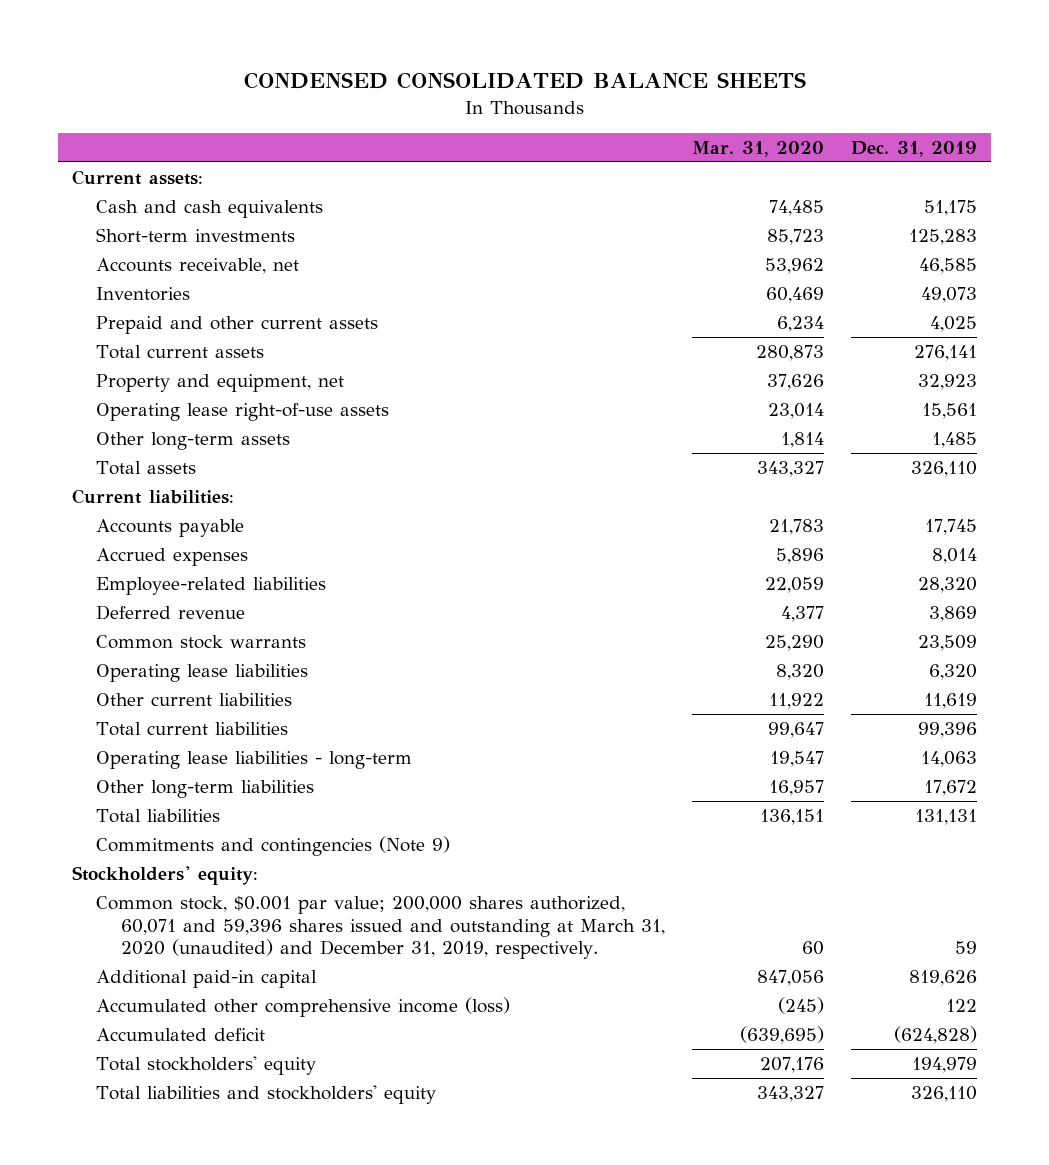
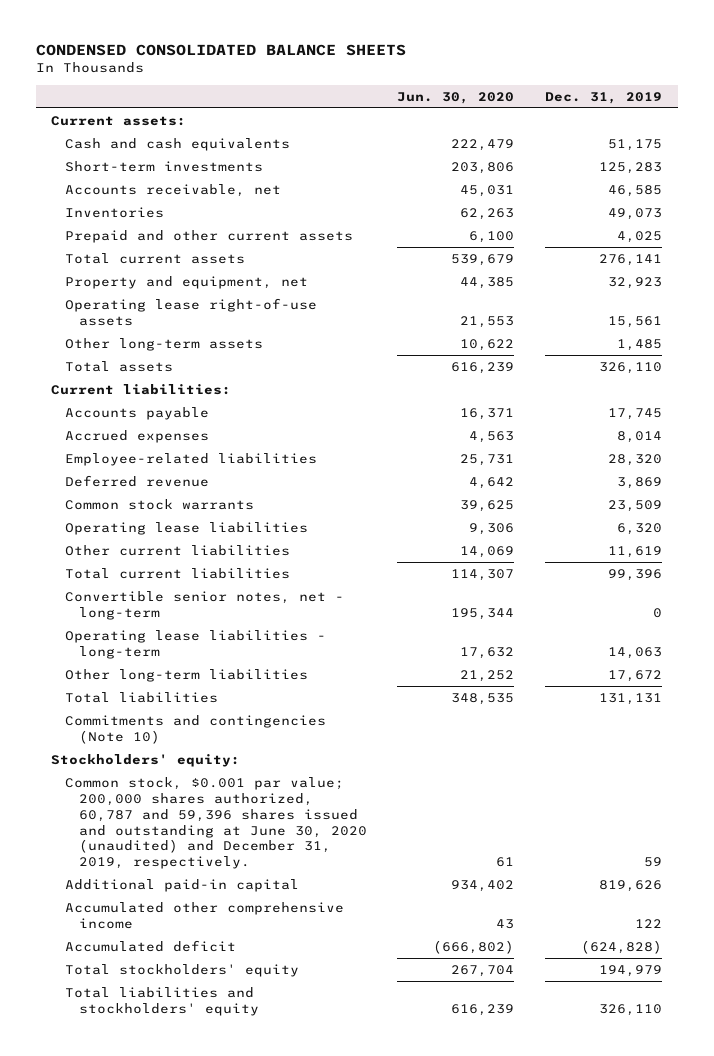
- | Mar. 31, 2020 | Dec. 31, 2019
+ | Jun. 30, 2020 | Dec. 31, 2019
+ Convertible senior notes, net - long-term | 195,344 | 0
- Commitments and contingencies (Note 9)
+ Commitments and contingencies (Note 10)
- Common stock, $0.001 par value; 200,000 shares authorized, 60,071 and 59,396 shares issued and outstanding at March 31, 2020 (unaudited) and December 31, 2019, respectively. | 60 | 59
+ Common stock, $0.001 par value; 200,000 shares authorized, 60,787 and 59,396 shares issued and outstanding at June 30, 2020 (unaudited) and December 31, 2019, respectively. | 61 | 59
- Accumulated other comprehensive income (loss) | (245) | 122
+ Accumulated other comprehensive income | 43 | 122

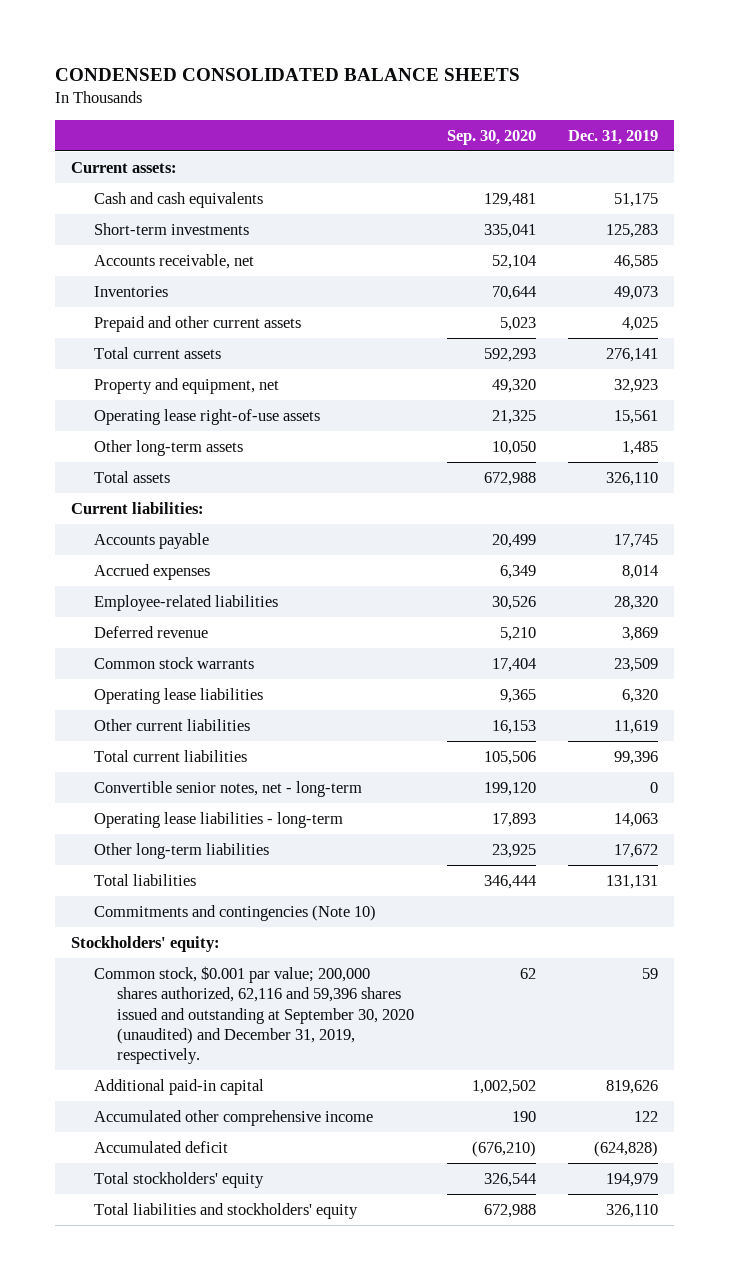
- | Jun. 30, 2020 | Dec. 31, 2019
+ | Sep. 30, 2020 | Dec. 31, 2019
- Common stock, $0.001 par value; 200,000 shares authorized, 60,787 and 59,396 shares issued and outstanding at June 30, 2020 (unaudited) and December 31, 2019, respectively. | 61 | 59
+ Common stock, $0.001 par value; 200,000 shares authorized, 62,116 and 59,396 shares issued and outstanding at September 30, 2020 (unaudited) and December 31, 2019, respectively. | 62 | 59

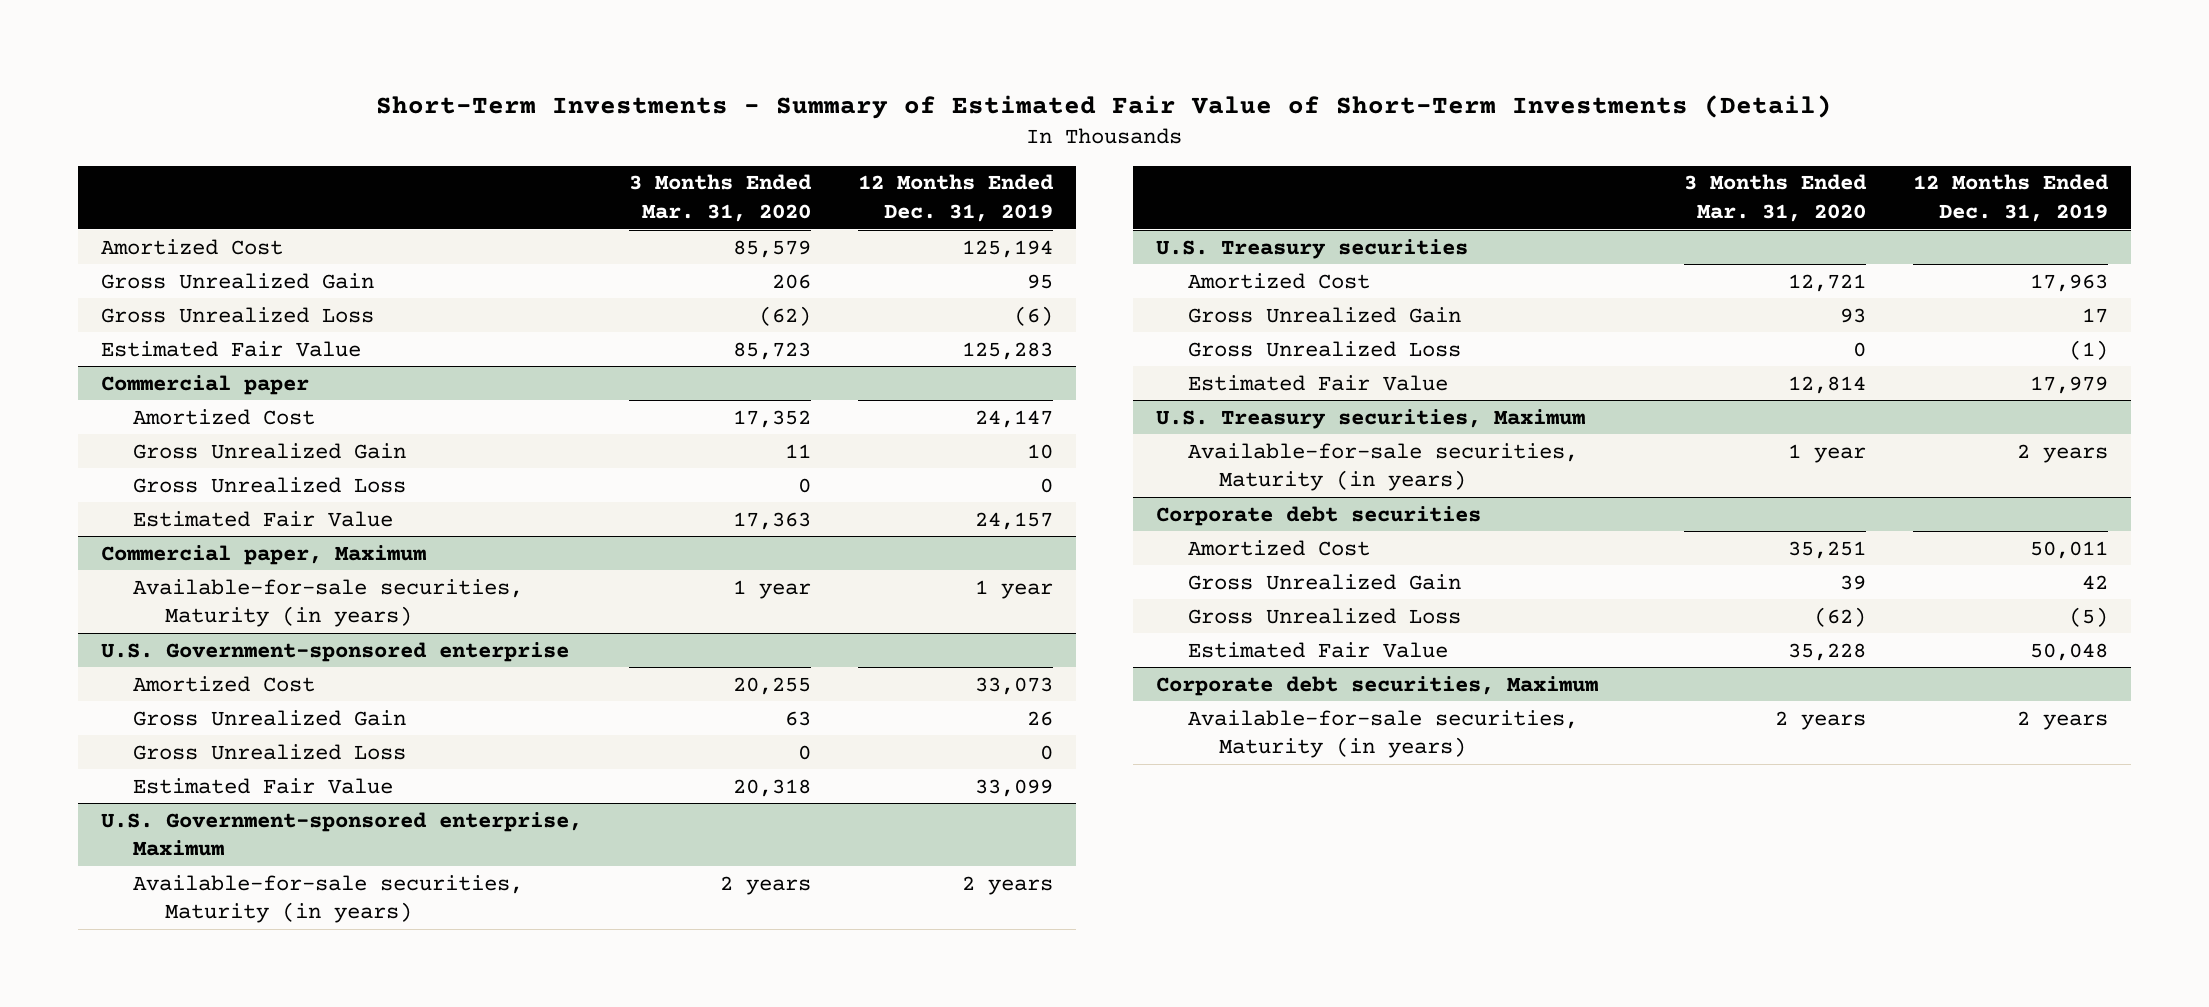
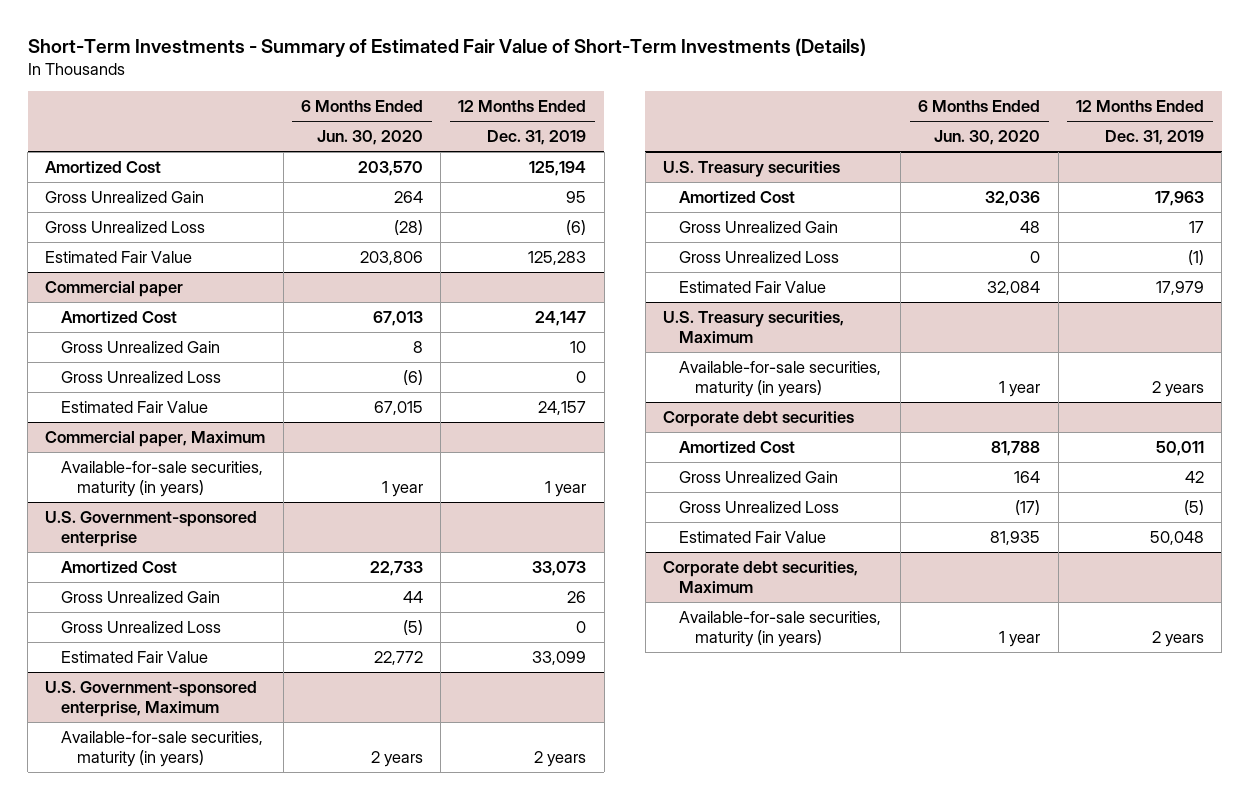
- Short-Term Investments - Summary of Estimated Fair Value of Short-Term Investments (Detail)
+ Short-Term Investments - Summary of Estimated Fair Value of Short-Term Investments (Details)
- | 3 Months Ended Mar. 31, 2020 | 12 Months Ended Dec. 31, 2019
+ | 6 Months Ended Jun. 30, 2020 | 12 Months Ended Dec. 31, 2019
@ Commercial paper, Maximum
- Available-for-sale securities, Maturity (in years) | 1 year | 1 year
+ Available-for-sale securities, maturity (in years) | 1 year | 1 year
@ U.S. Government-sponsored enterprise, Maximum
- Available-for-sale securities, Maturity (in years) | 2 years | 2 years
+ Available-for-sale securities, maturity (in years) | 2 years | 2 years
@ U.S. Treasury securities, Maximum
- Available-for-sale securities, Maturity (in years) | 1 year | 2 years
+ Available-for-sale securities, maturity (in years) | 1 year | 2 years
@ Corporate debt securities, Maximum
- Available-for-sale securities, Maturity (in years) | 2 years | 2 years
+ Available-for-sale securities, maturity (in years) | 1 year | 2 years

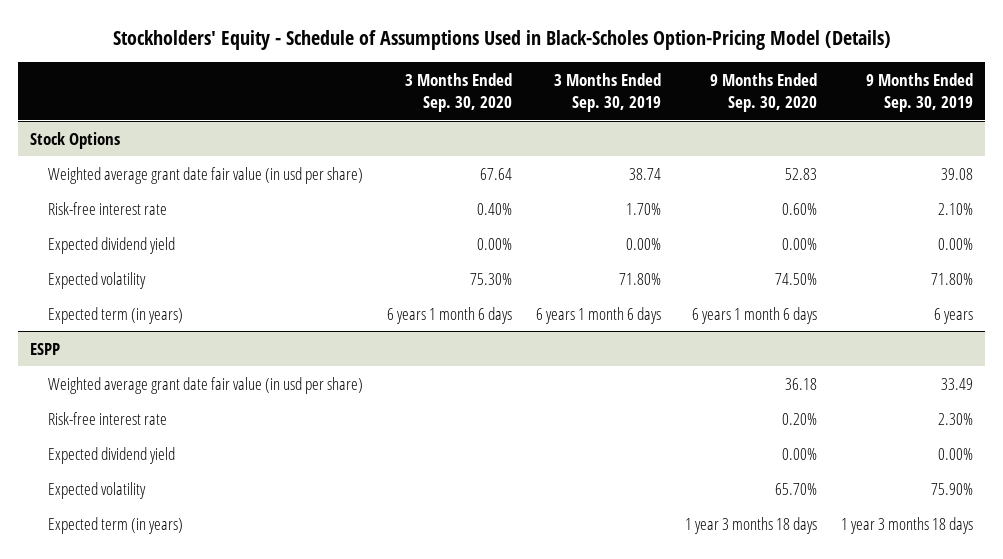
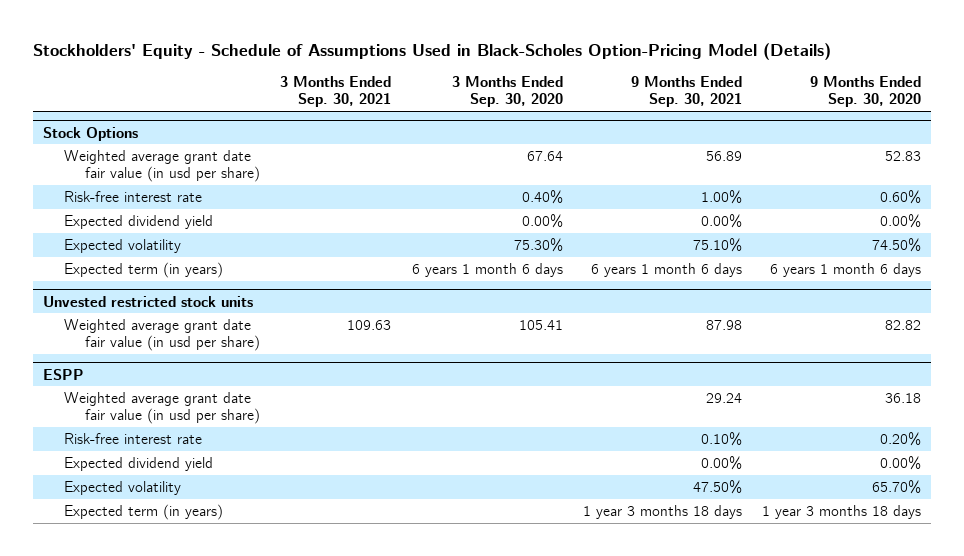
- | 3 Months Ended Sep. 30, 2020 | 3 Months Ended Sep. 30, 2019 | 9 Months Ended Sep. 30, 2020 | 9 Months Ended Sep. 30, 2019
+ | 3 Months Ended Sep. 30, 2021 | 3 Months Ended Sep. 30, 2020 | 9 Months Ended Sep. 30, 2021 | 9 Months Ended Sep. 30, 2020
+ Unvested restricted stock units
+ Weighted average grant date fair value (in usd per share) | 109.63 | 105.41 | 87.98 | 82.82

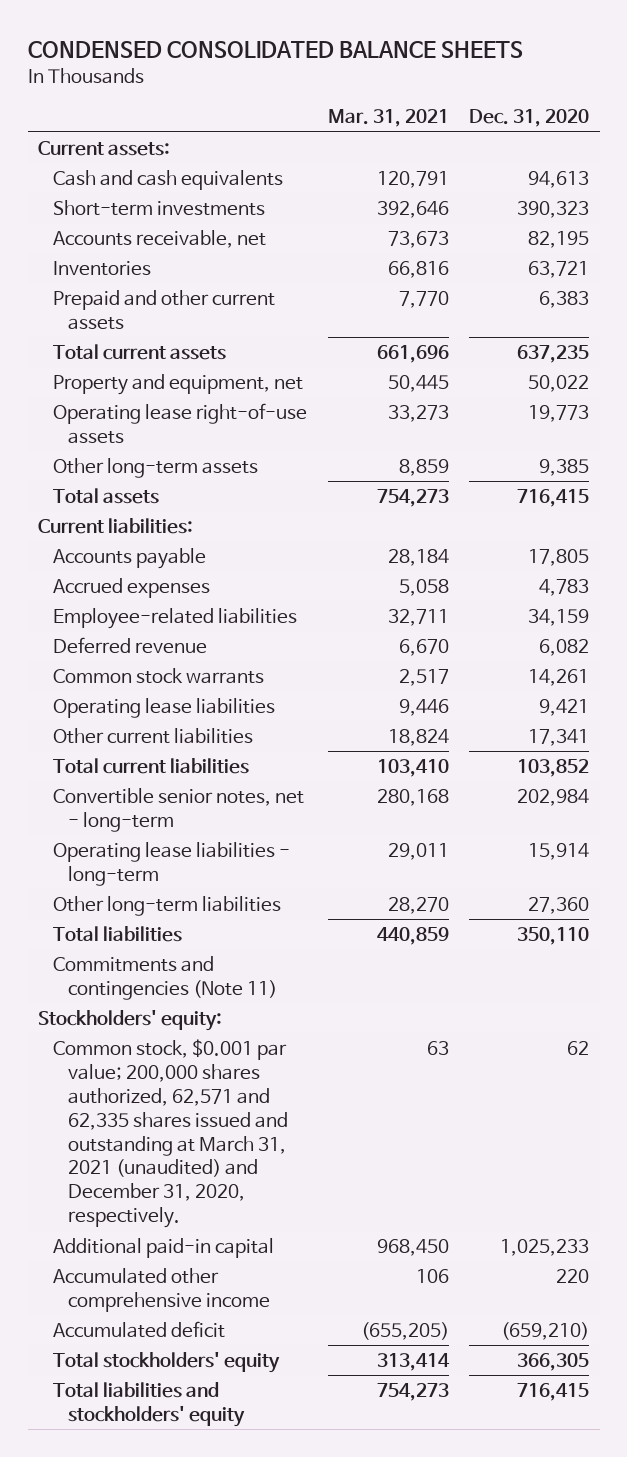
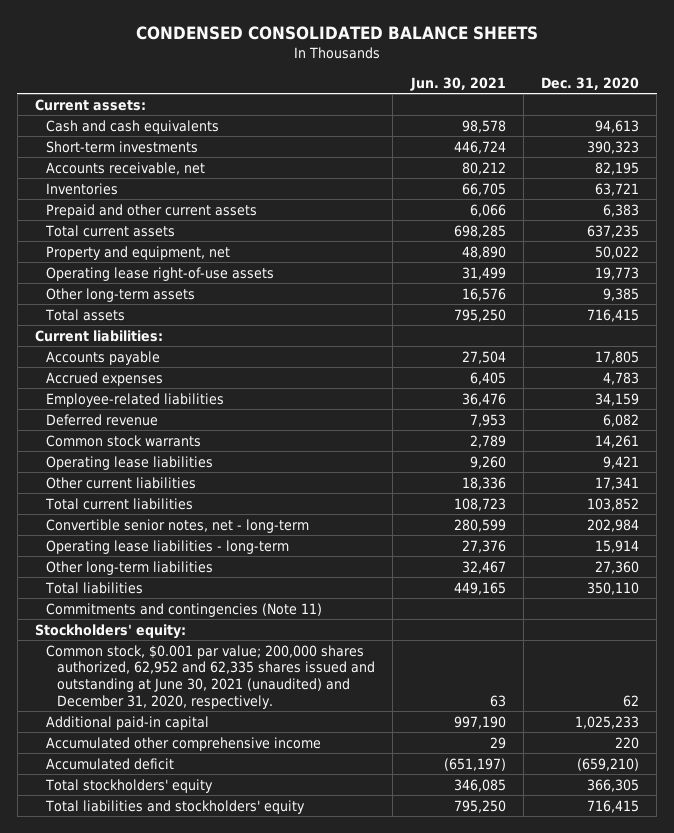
- | Mar. 31, 2021 | Dec. 31, 2020
+ | Jun. 30, 2021 | Dec. 31, 2020
- Common stock, $0.001 par value; 200,000 shares authorized, 62,571 and 62,335 shares issued and outstanding at March 31, 2021 (unaudited) and December 31, 2020, respectively. | 63 | 62
+ Common stock, $0.001 par value; 200,000 shares authorized, 62,952 and 62,335 shares issued and outstanding at June 30, 2021 (unaudited) and December 31, 2020, respectively. | 63 | 62

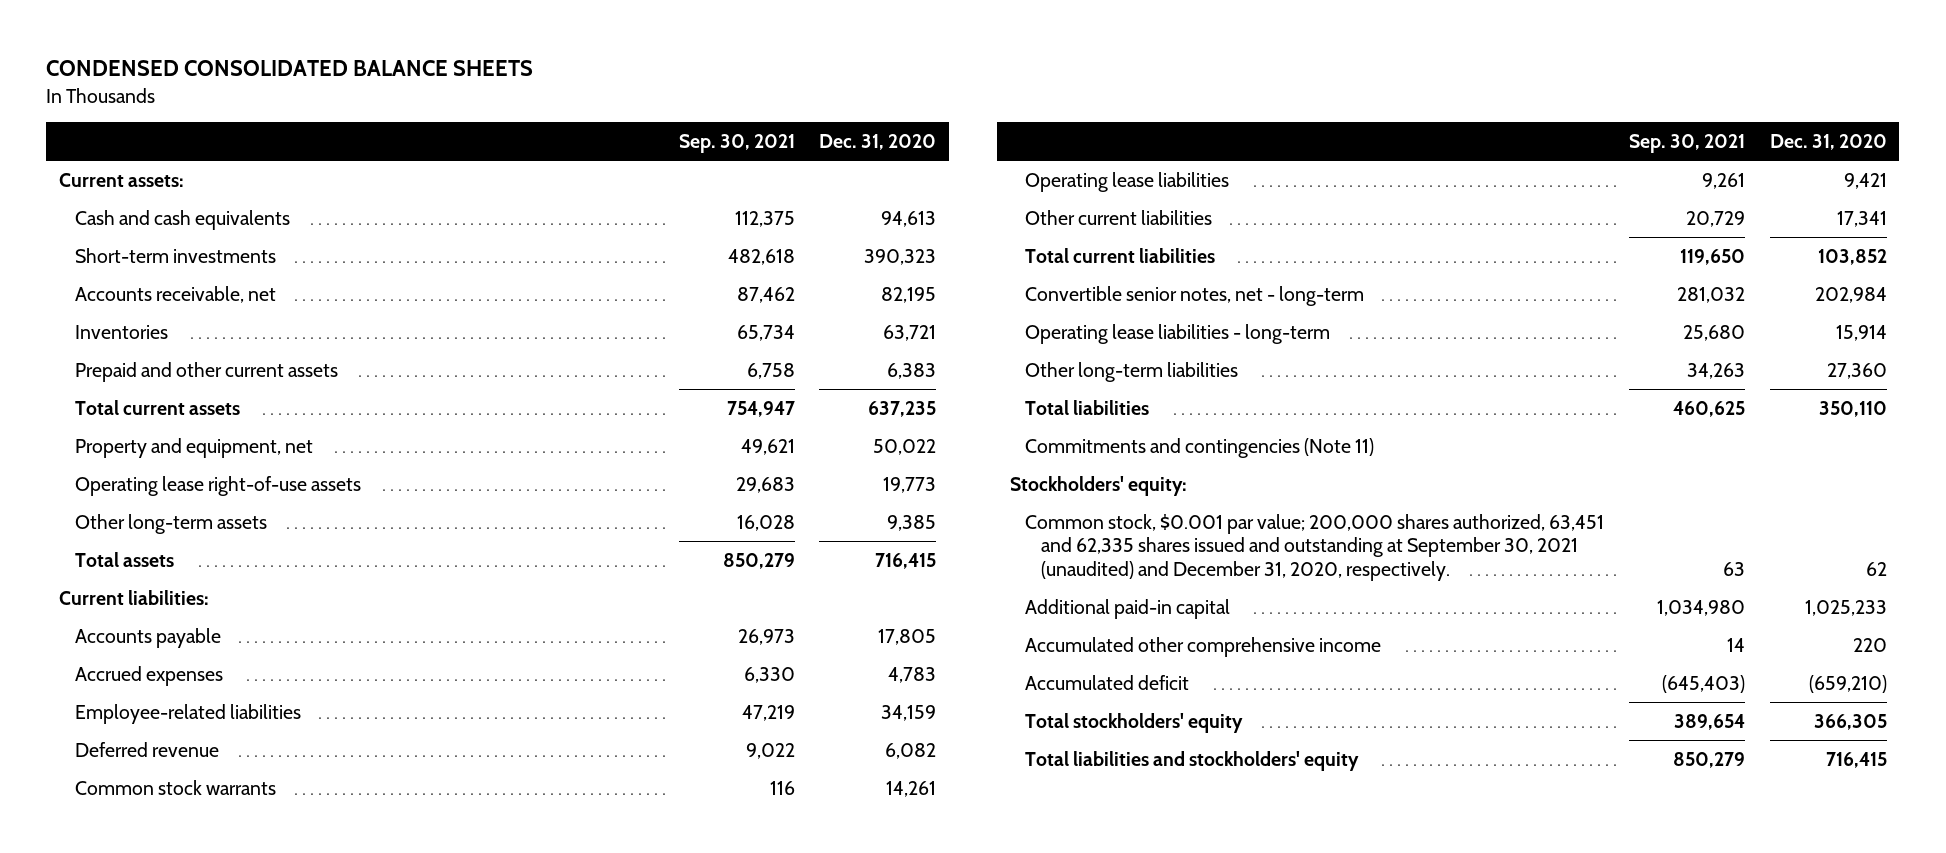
- | Jun. 30, 2021 | Dec. 31, 2020
+ | Sep. 30, 2021 | Dec. 31, 2020
- Common stock, $0.001 par value; 200,000 shares authorized, 62,952 and 62,335 shares issued and outstanding at June 30, 2021 (unaudited) and December 31, 2020, respectively. | 63 | 62
+ Common stock, $0.001 par value; 200,000 shares authorized, 63,451 and 62,335 shares issued and outstanding at September 30, 2021 (unaudited) and December 31, 2020, respectively. | 63 | 62

